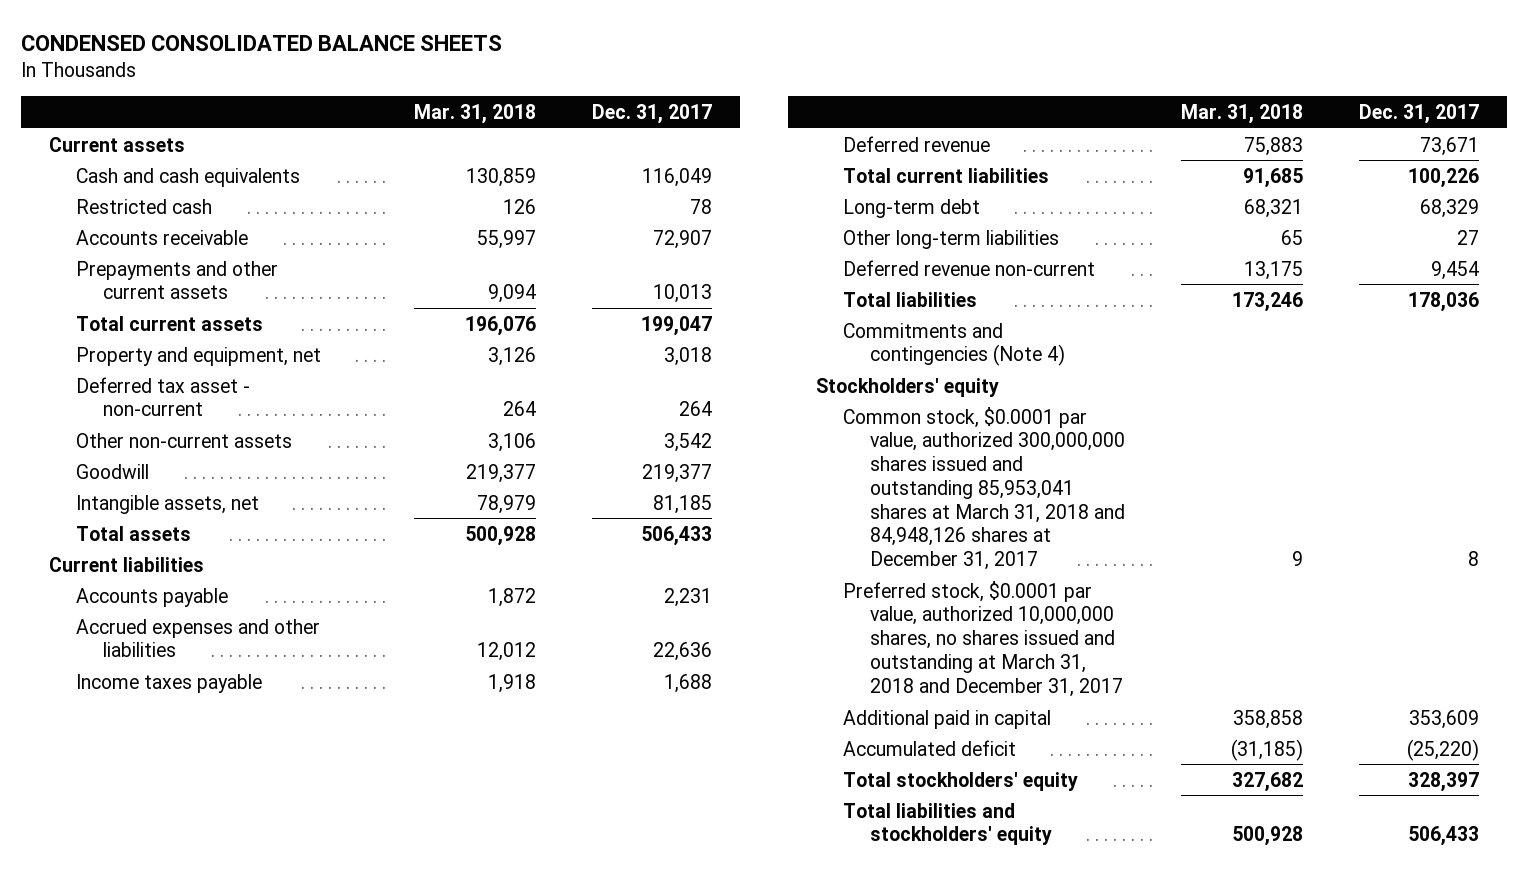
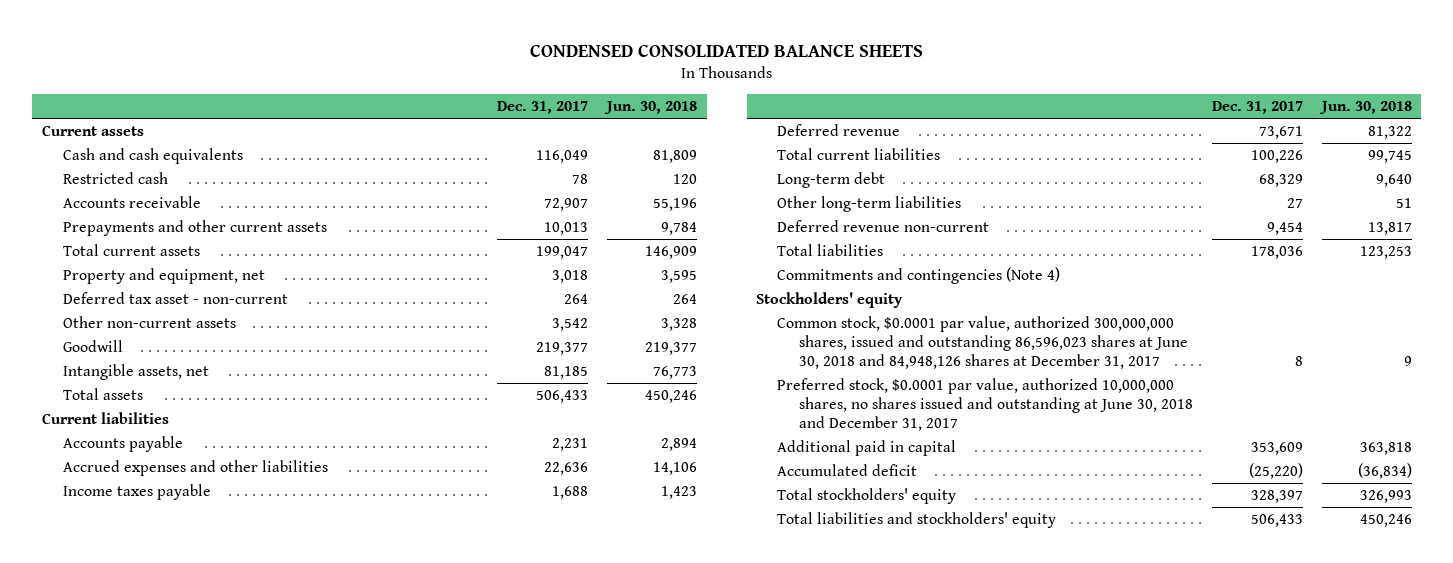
- | Mar. 31, 2018 | Dec. 31, 2017
+ | Dec. 31, 2017 | Jun. 30, 2018
- Common stock, $0.0001 par value, authorized 300,000,000 shares issued and outstanding 85,953,041 shares at March 31, 2018 and 84,948,126 shares at December 31, 2017 | 9 | 8
- Preferred stock, $0.0001 par value, authorized 10,000,000 shares, no shares issued and outstanding at March 31, 2018 and December 31, 2017
+ Common stock, $0.0001 par value, authorized 300,000,000 shares, issued and outstanding 86,596,023 shares at June 30, 2018 and 84,948,126 shares at December 31, 2017 | 8 | 9
+ Preferred stock, $0.0001 par value, authorized 10,000,000 shares, no shares issued and outstanding at June 30, 2018 and December 31, 2017

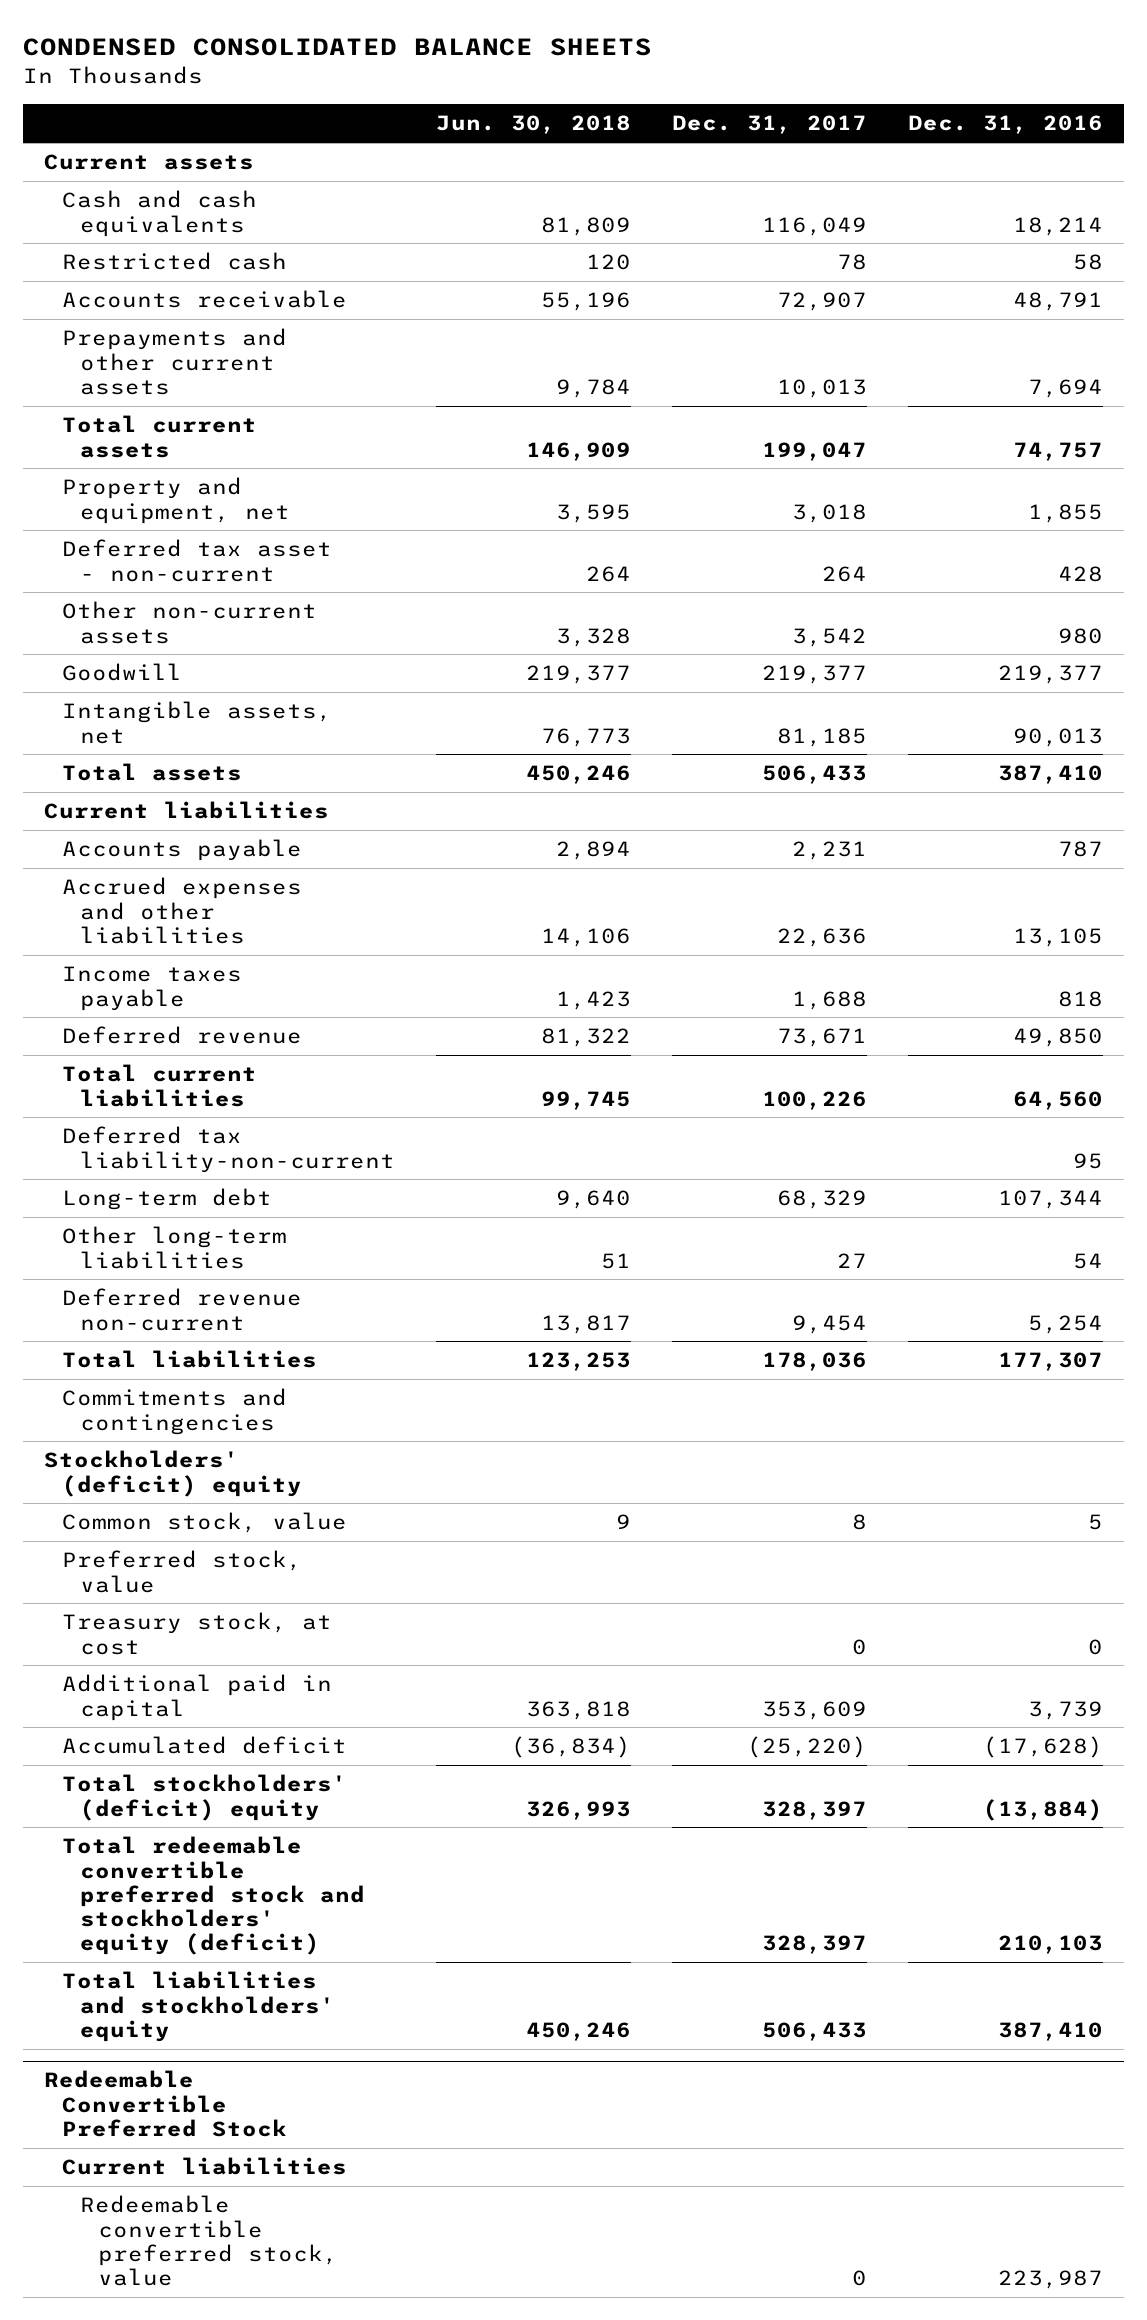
- | Dec. 31, 2017 | Jun. 30, 2018
+ | Jun. 30, 2018 | Dec. 31, 2017 | Dec. 31, 2016
+ Deferred tax liability-non-current | | | 95
- Commitments and contingencies (Note 4)
- Stockholders' equity
- Common stock, $0.0001 par value, authorized 300,000,000 shares, issued and outstanding 86,596,023 shares at June 30, 2018 and 84,948,126 shares at December 31, 2017 | 8 | 9
- Preferred stock, $0.0001 par value, authorized 10,000,000 shares, no shares issued and outstanding at June 30, 2018 and December 31, 2017
+ Commitments and contingencies
+ Stockholders' (deficit) equity
+ Common stock, value | 9 | 8 | 5
+ Preferred stock, value
+ Treasury stock, at cost | | 0 | 0
- Total stockholders' equity | 328,397 | 326,993
+ Total stockholders' (deficit) equity | 326,993 | 328,397 | (13,884)
+ Total redeemable convertible preferred stock and stockholders' equity (deficit) | | 328,397 | 210,103
+ Redeemable Convertible Preferred Stock
+ Current liabilities
+ Redeemable convertible preferred stock, value | | 0 | 223,987

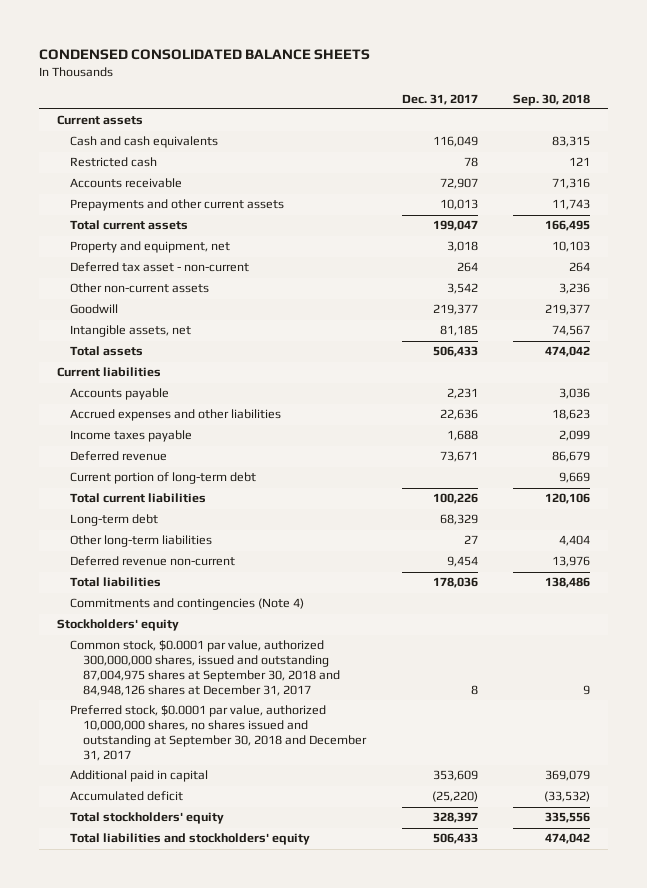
- | Jun. 30, 2018 | Dec. 31, 2017 | Dec. 31, 2016
+ | Dec. 31, 2017 | Sep. 30, 2018
+ Current portion of long-term debt | | 9,669
- Deferred tax liability-non-current | | | 95
- Commitments and contingencies
- Stockholders' (deficit) equity
- Common stock, value | 9 | 8 | 5
- Preferred stock, value
- Treasury stock, at cost | | 0 | 0
+ Commitments and contingencies (Note 4)
+ Stockholders' equity
+ Common stock, $0.0001 par value, authorized 300,000,000 shares, issued and outstanding 87,004,975 shares at September 30, 2018 and 84,948,126 shares at December 31, 2017 | 8 | 9
+ Preferred stock, $0.0001 par value, authorized 10,000,000 shares, no shares issued and outstanding at September 30, 2018 and December 31, 2017
- Total stockholders' (deficit) equity | 326,993 | 328,397 | (13,884)
- Total redeemable convertible preferred stock and stockholders' equity (deficit) | | 328,397 | 210,103
+ Total stockholders' equity | 328,397 | 335,556
- Redeemable Convertible Preferred Stock
- Current liabilities
- Redeemable convertible preferred stock, value | | 0 | 223,987

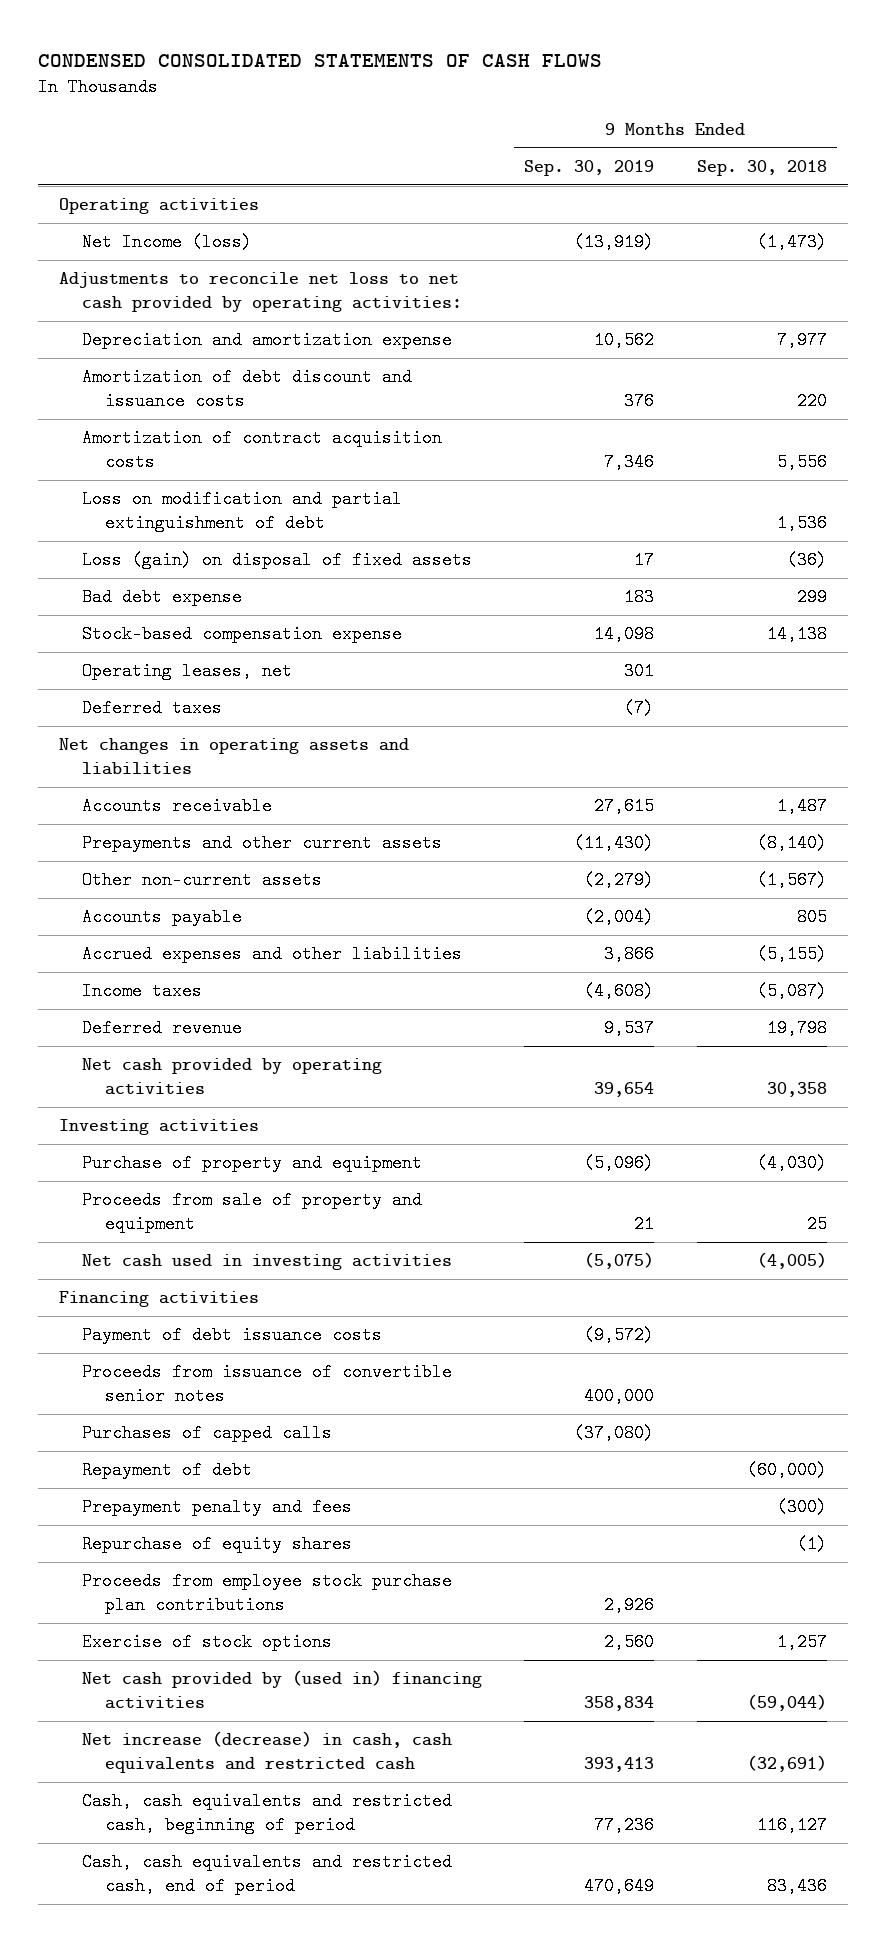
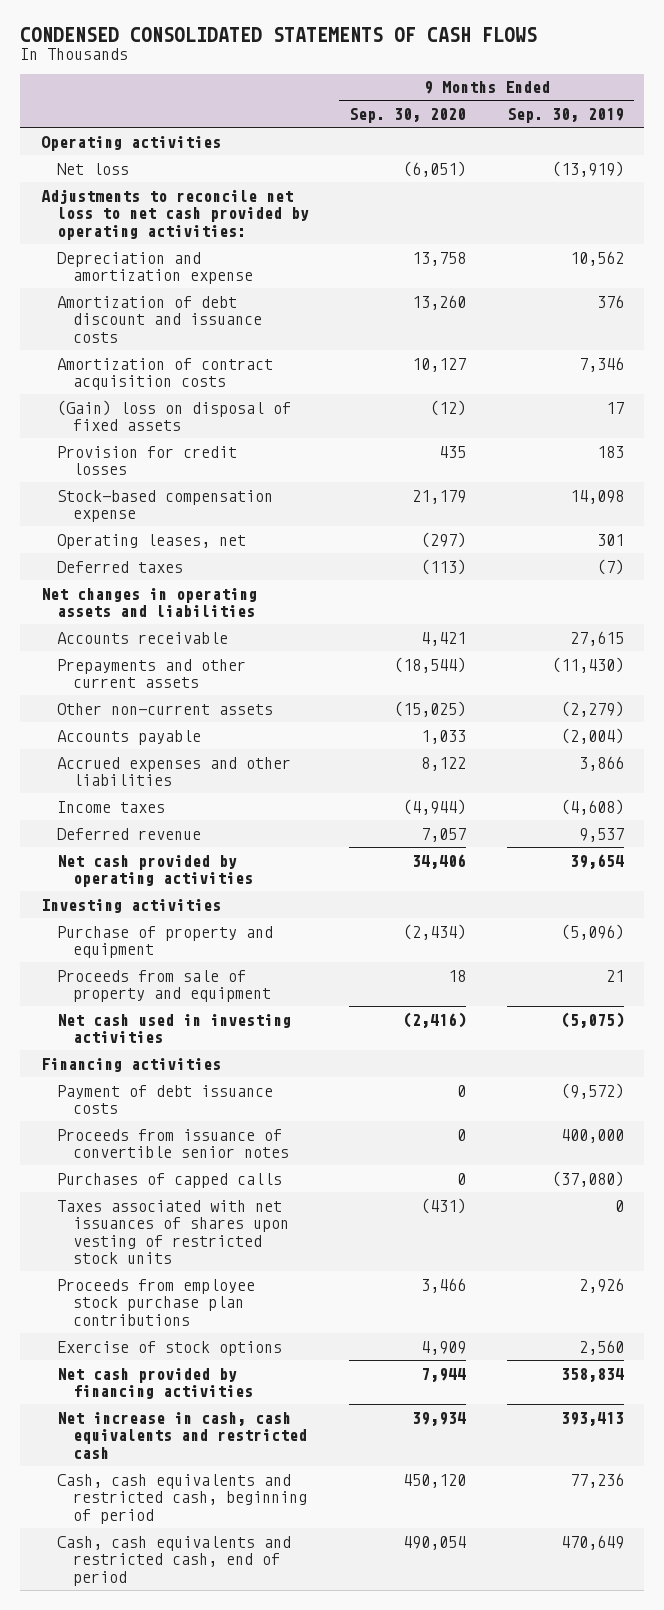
- | 9 Months Ended Sep. 30, 2019 | 9 Months Ended Sep. 30, 2018
+ | 9 Months Ended Sep. 30, 2020 | 9 Months Ended Sep. 30, 2019
- Net Income (loss) | (13,919) | (1,473)
+ Net loss | (6,051) | (13,919)
- Loss on modification and partial extinguishment of debt | | 1,536
- Loss (gain) on disposal of fixed assets | 17 | (36)
- Bad debt expense | 183 | 299
+ (Gain) loss on disposal of fixed assets | (12) | 17
+ Provision for credit losses | 435 | 183
- Repayment of debt | | (60,000)
- Prepayment penalty and fees | | (300)
- Repurchase of equity shares | | (1)
+ Taxes associated with net issuances of shares upon vesting of restricted stock units | (431) | 0
- Net cash provided by (used in) financing activities | 358,834 | (59,044)
- Net increase (decrease) in cash, cash equivalents and restricted cash | 393,413 | (32,691)
+ Net cash provided by financing activities | 7,944 | 358,834
+ Net increase in cash, cash equivalents and restricted cash | 39,934 | 393,413

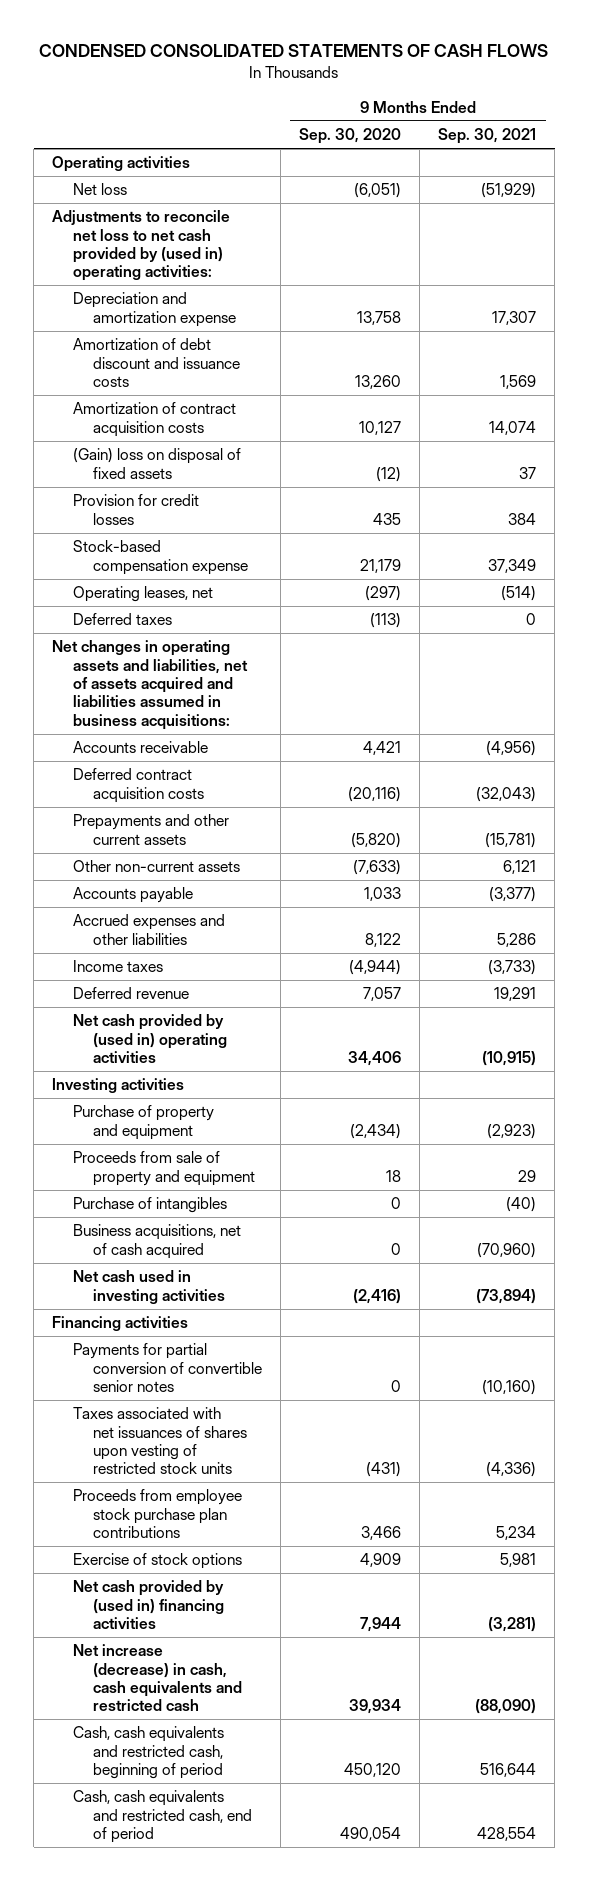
- | 9 Months Ended Sep. 30, 2020 | 9 Months Ended Sep. 30, 2019
+ | 9 Months Ended Sep. 30, 2020 | 9 Months Ended Sep. 30, 2021
- Adjustments to reconcile net loss to net cash provided by operating activities:
+ Adjustments to reconcile net loss to net cash provided by (used in) operating activities:
- Net changes in operating assets and liabilities
+ Net changes in operating assets and liabilities, net of assets acquired and liabilities assumed in business acquisitions:
- Prepayments and other current assets | (18,544) | (11,430)
- Other non-current assets | (15,025) | (2,279)
+ Deferred contract acquisition costs | (20,116) | (32,043)
+ Prepayments and other current assets | (5,820) | (15,781)
+ Other non-current assets | (7,633) | 6,121
- Net cash provided by operating activities | 34,406 | 39,654
+ Net cash provided by (used in) operating activities | 34,406 | (10,915)
+ Purchase of intangibles | 0 | (40)
+ Business acquisitions, net of cash acquired | 0 | (70,960)
- Payment of debt issuance costs | 0 | (9,572)
- Proceeds from issuance of convertible senior notes | 0 | 400,000
- Purchases of capped calls | 0 | (37,080)
+ Payments for partial conversion of convertible senior notes | 0 | (10,160)
- Net cash provided by financing activities | 7,944 | 358,834
- Net increase in cash, cash equivalents and restricted cash | 39,934 | 393,413
+ Net cash provided by (used in) financing activities | 7,944 | (3,281)
+ Net increase (decrease) in cash, cash equivalents and restricted cash | 39,934 | (88,090)

